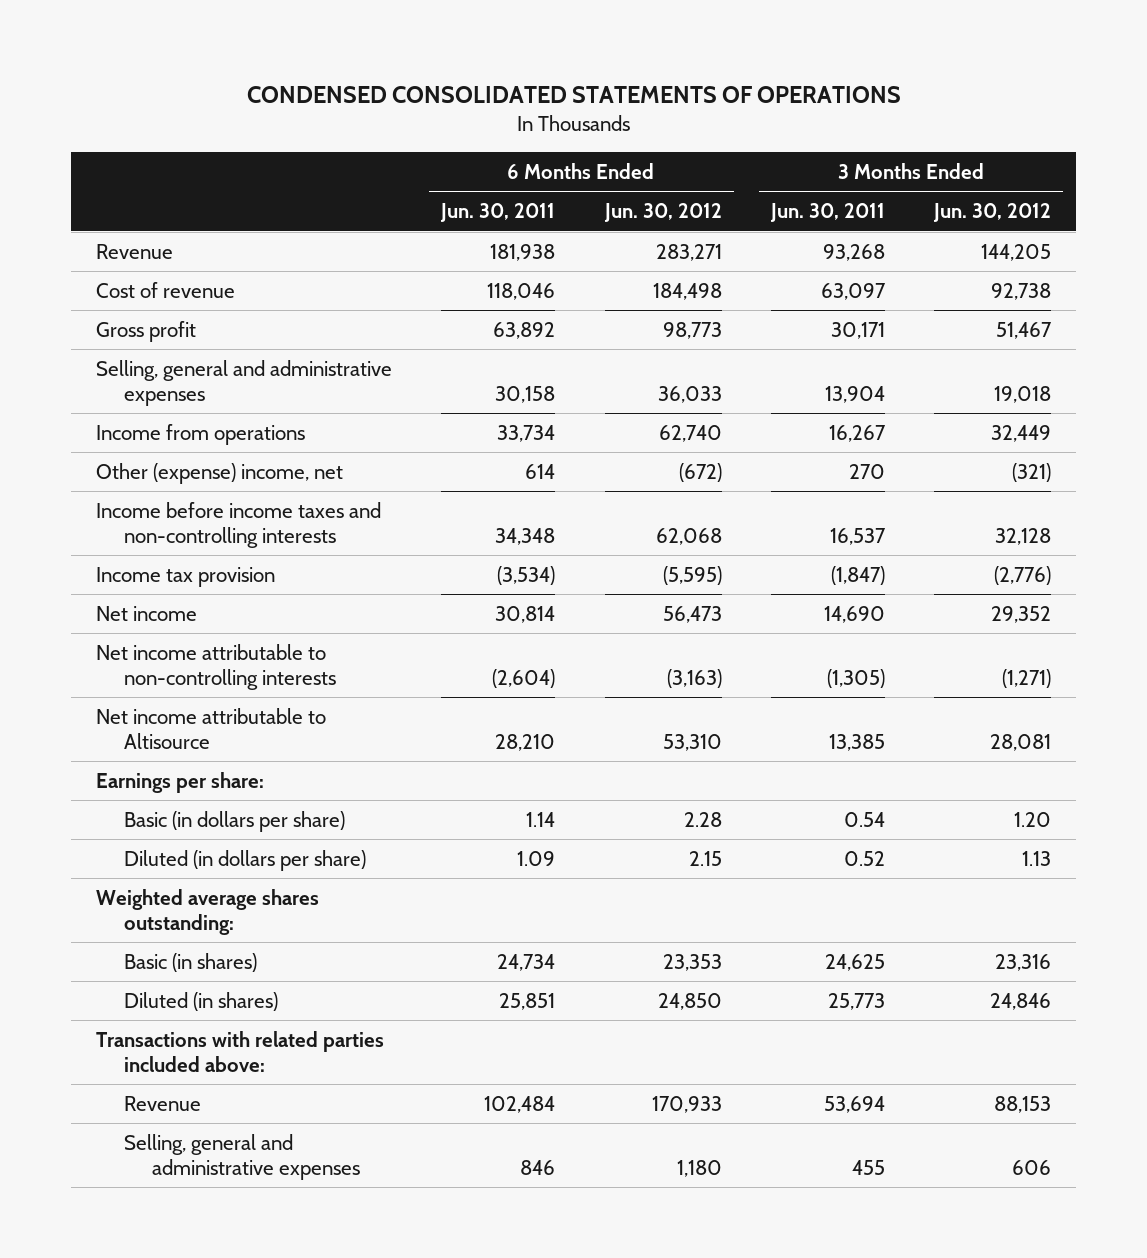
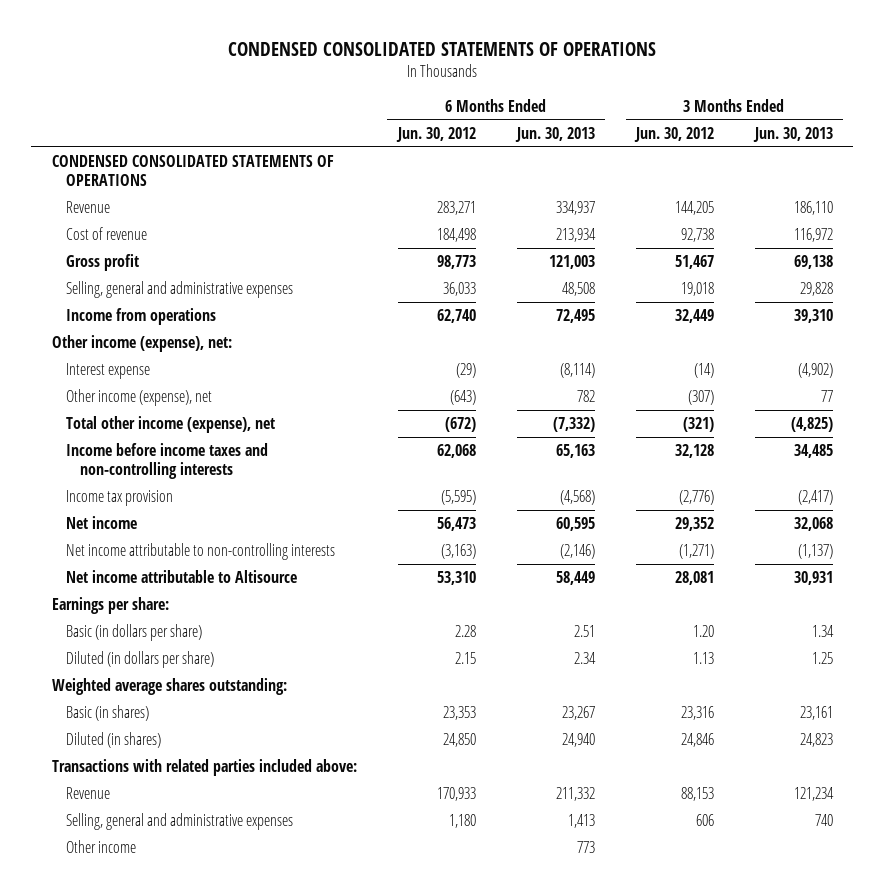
- | 6 Months Ended Jun. 30, 2011 | 6 Months Ended Jun. 30, 2012 | 3 Months Ended Jun. 30, 2011 | 3 Months Ended Jun. 30, 2012
+ | 6 Months Ended Jun. 30, 2012 | 6 Months Ended Jun. 30, 2013 | 3 Months Ended Jun. 30, 2012 | 3 Months Ended Jun. 30, 2013
+ CONDENSED CONSOLIDATED STATEMENTS OF OPERATIONS
- Other (expense) income, net | 614 | (672) | 270 | (321)
+ Other income (expense), net:
+ Interest expense | (29) | (8,114) | (14) | (4,902)
+ Other income (expense), net | (643) | 782 | (307) | 77
+ Total other income (expense), net | (672) | (7,332) | (321) | (4,825)
+ Other income | | 773 | |

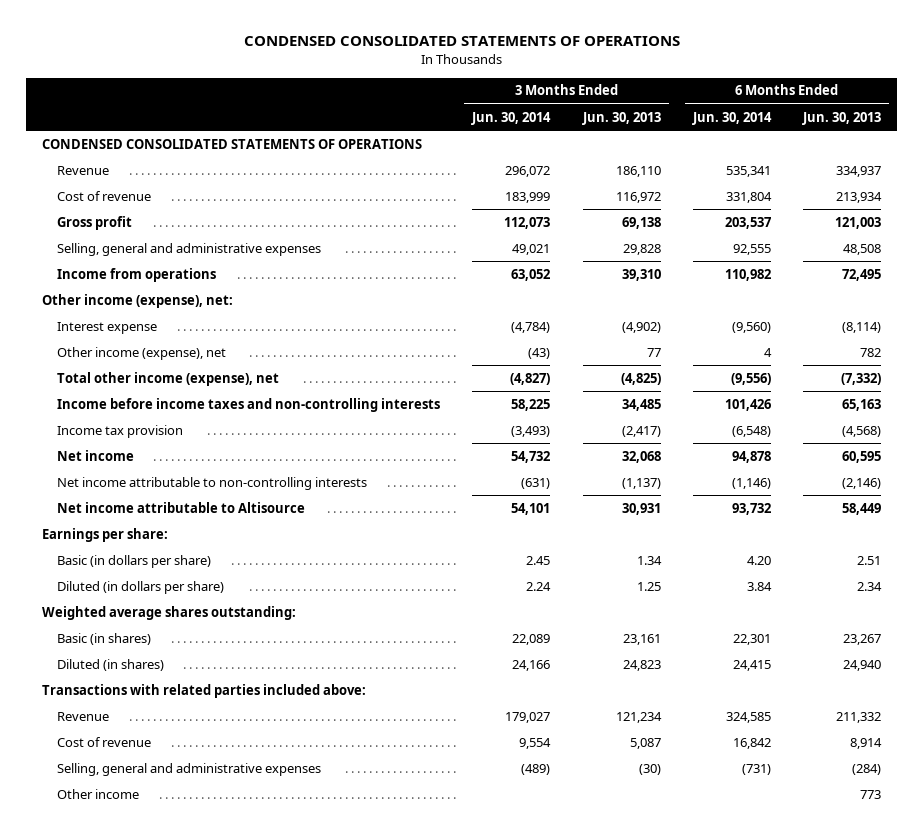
- | 6 Months Ended Jun. 30, 2012 | 6 Months Ended Jun. 30, 2013 | 3 Months Ended Jun. 30, 2012 | 3 Months Ended Jun. 30, 2013
+ | 3 Months Ended Jun. 30, 2014 | 3 Months Ended Jun. 30, 2013 | 6 Months Ended Jun. 30, 2014 | 6 Months Ended Jun. 30, 2013
- Selling, general and administrative expenses | 1,180 | 1,413 | 606 | 740
+ Cost of revenue | 9,554 | 5,087 | 16,842 | 8,914
+ Selling, general and administrative expenses | (489) | (30) | (731) | (284)

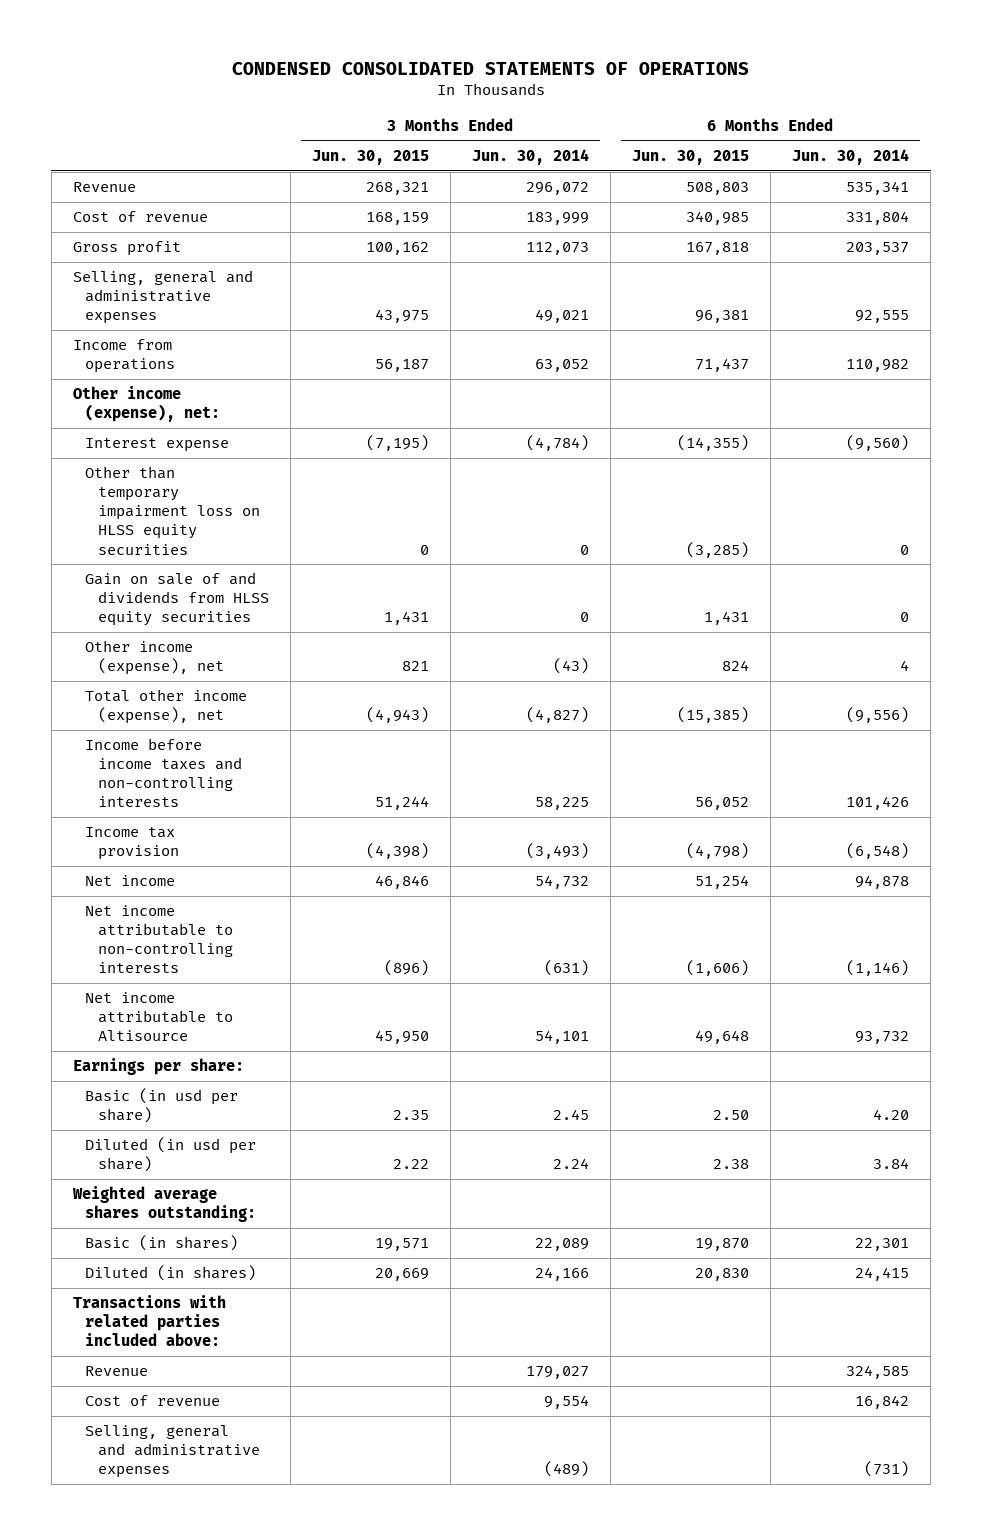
- | 3 Months Ended Jun. 30, 2014 | 3 Months Ended Jun. 30, 2013 | 6 Months Ended Jun. 30, 2014 | 6 Months Ended Jun. 30, 2013
+ | 3 Months Ended Jun. 30, 2015 | 3 Months Ended Jun. 30, 2014 | 6 Months Ended Jun. 30, 2015 | 6 Months Ended Jun. 30, 2014
- CONDENSED CONSOLIDATED STATEMENTS OF OPERATIONS
+ Other than temporary impairment loss on HLSS equity securities | 0 | 0 | (3,285) | 0
+ Gain on sale of and dividends from HLSS equity securities | 1,431 | 0 | 1,431 | 0
- Basic (in dollars per share) | 2.45 | 1.34 | 4.20 | 2.51
- Diluted (in dollars per share) | 2.24 | 1.25 | 3.84 | 2.34
+ Basic (in usd per share) | 2.35 | 2.45 | 2.50 | 4.20
+ Diluted (in usd per share) | 2.22 | 2.24 | 2.38 | 3.84
- Other income | | | | 773

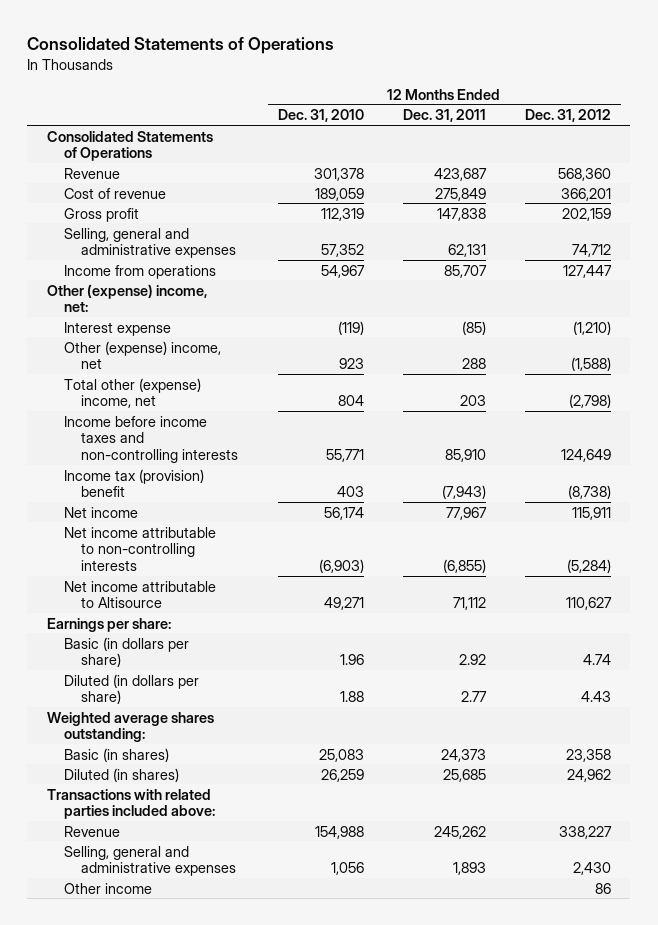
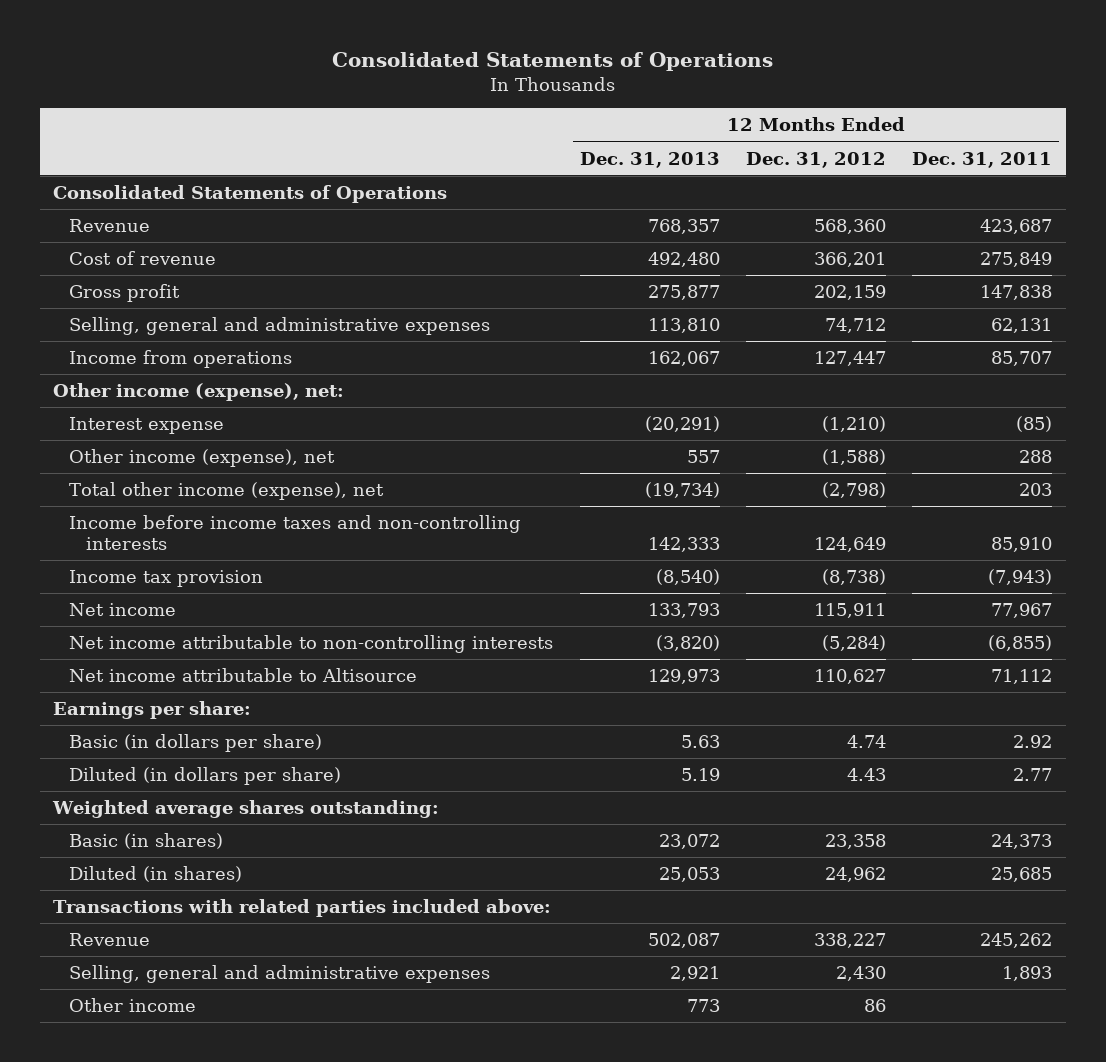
- | 12 Months Ended Dec. 31, 2010 | 12 Months Ended Dec. 31, 2011 | 12 Months Ended Dec. 31, 2012
+ | 12 Months Ended Dec. 31, 2013 | 12 Months Ended Dec. 31, 2012 | 12 Months Ended Dec. 31, 2011
- Other (expense) income, net:
+ Other income (expense), net:
- Other (expense) income, net | 923 | 288 | (1,588)
- Total other (expense) income, net | 804 | 203 | (2,798)
+ Other income (expense), net | 557 | (1,588) | 288
+ Total other income (expense), net | (19,734) | (2,798) | 203
- Income tax (provision) benefit | 403 | (7,943) | (8,738)
+ Income tax provision | (8,540) | (8,738) | (7,943)

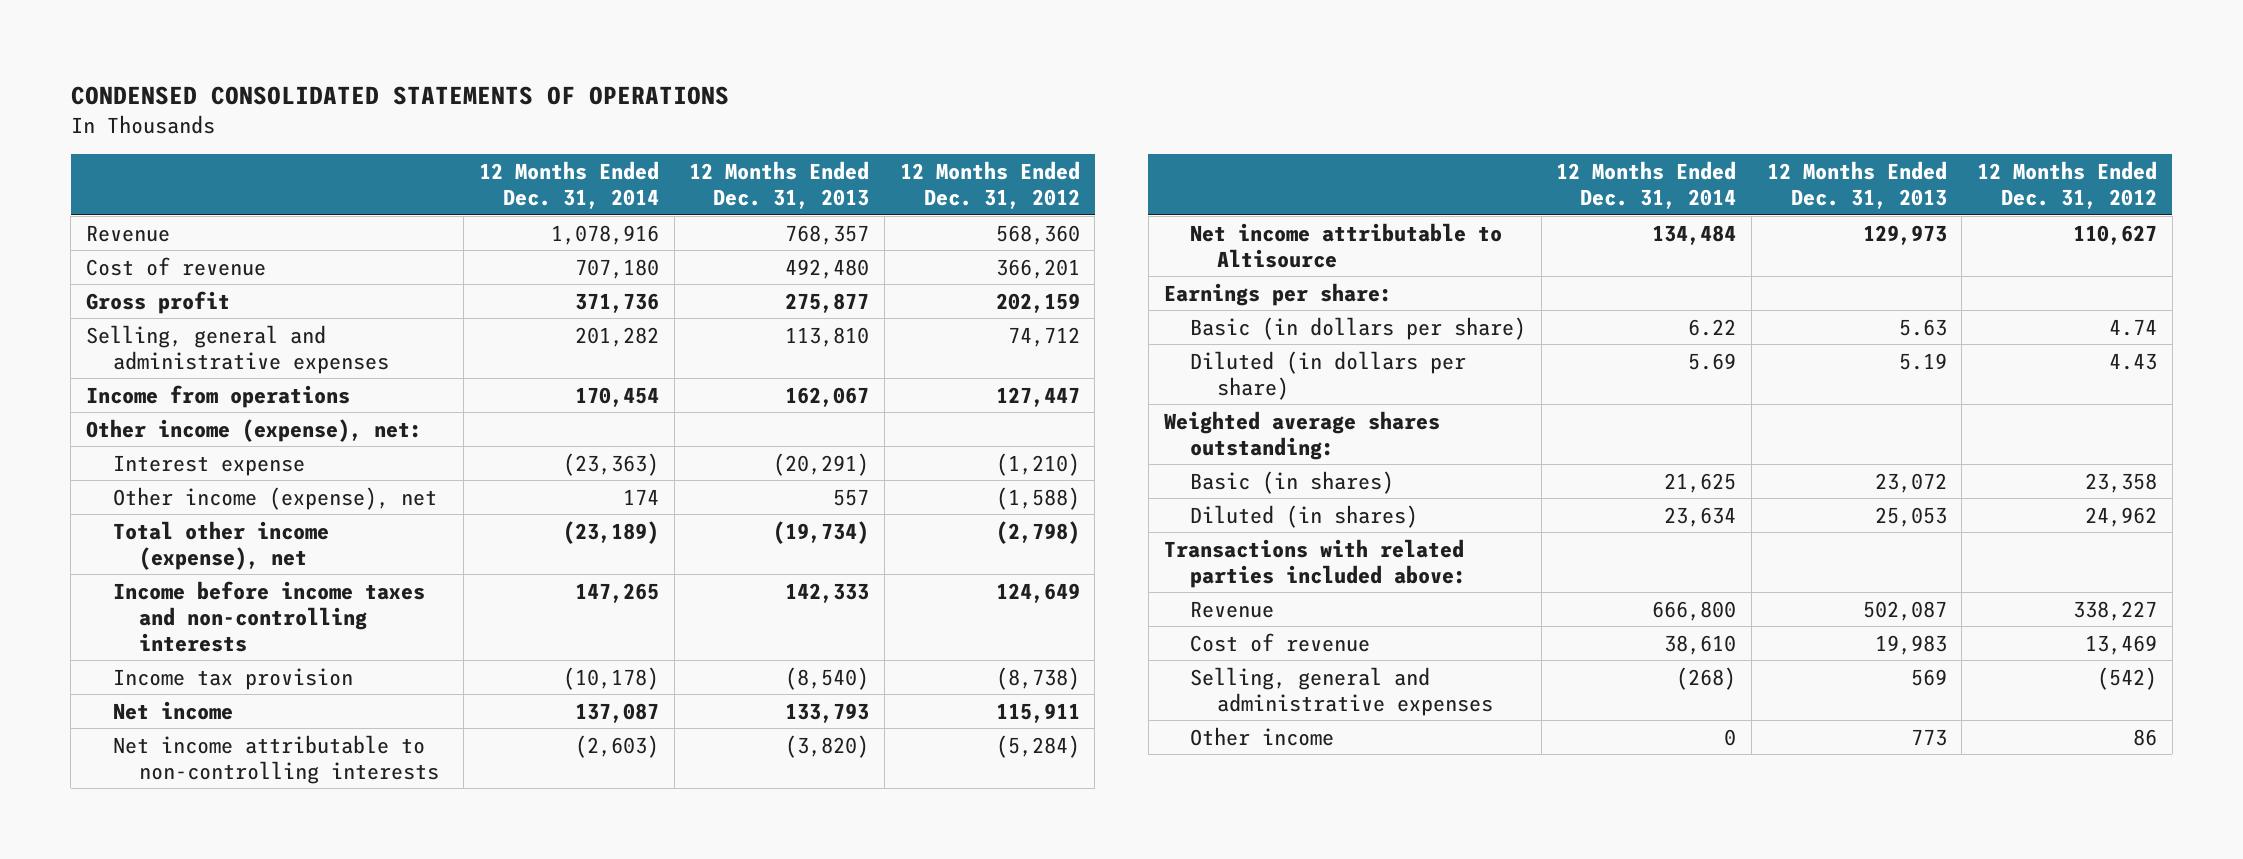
- Consolidated Statements of Operations
+ CONDENSED CONSOLIDATED STATEMENTS OF OPERATIONS
- | 12 Months Ended Dec. 31, 2013 | 12 Months Ended Dec. 31, 2012 | 12 Months Ended Dec. 31, 2011
+ | 12 Months Ended Dec. 31, 2014 | 12 Months Ended Dec. 31, 2013 | 12 Months Ended Dec. 31, 2012
- Consolidated Statements of Operations
- Selling, general and administrative expenses | 2,921 | 2,430 | 1,893
+ Cost of revenue | 38,610 | 19,983 | 13,469
+ Selling, general and administrative expenses | (268) | 569 | (542)

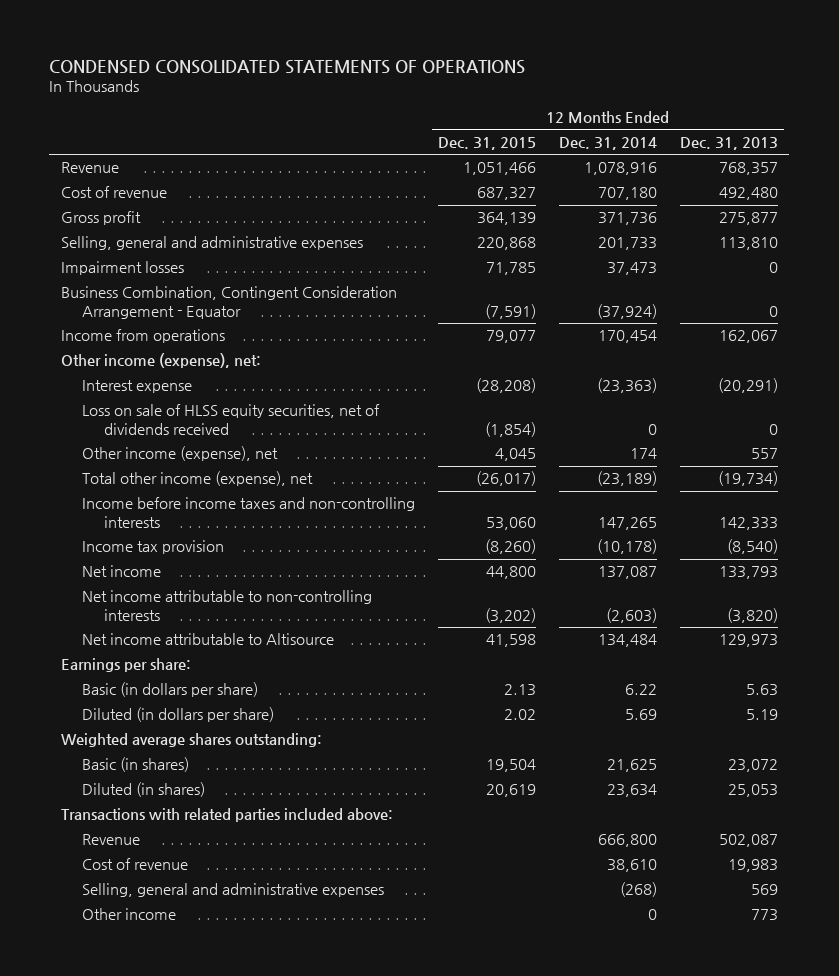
- | 12 Months Ended Dec. 31, 2014 | 12 Months Ended Dec. 31, 2013 | 12 Months Ended Dec. 31, 2012
+ | 12 Months Ended Dec. 31, 2015 | 12 Months Ended Dec. 31, 2014 | 12 Months Ended Dec. 31, 2013
- Selling, general and administrative expenses | 201,282 | 113,810 | 74,712
+ Selling, general and administrative expenses | 220,868 | 201,733 | 113,810
+ Impairment losses | 71,785 | 37,473 | 0
+ Business Combination, Contingent Consideration Arrangement - Equator | (7,591) | (37,924) | 0
+ Loss on sale of HLSS equity securities, net of dividends received | (1,854) | 0 | 0

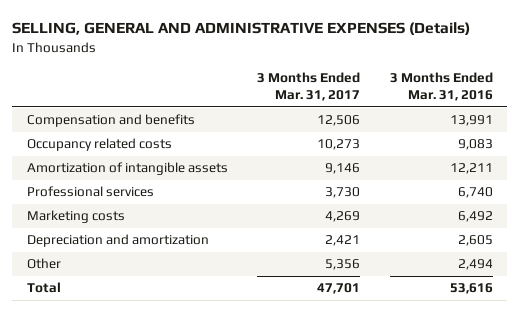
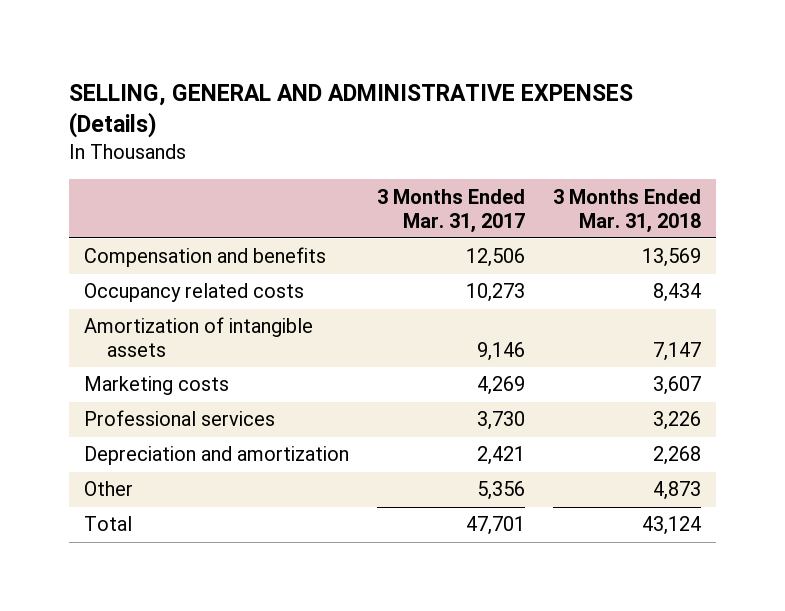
- | 3 Months Ended Mar. 31, 2017 | 3 Months Ended Mar. 31, 2016
+ | 3 Months Ended Mar. 31, 2017 | 3 Months Ended Mar. 31, 2018
moved down: Professional services | 3,730 | 3,226

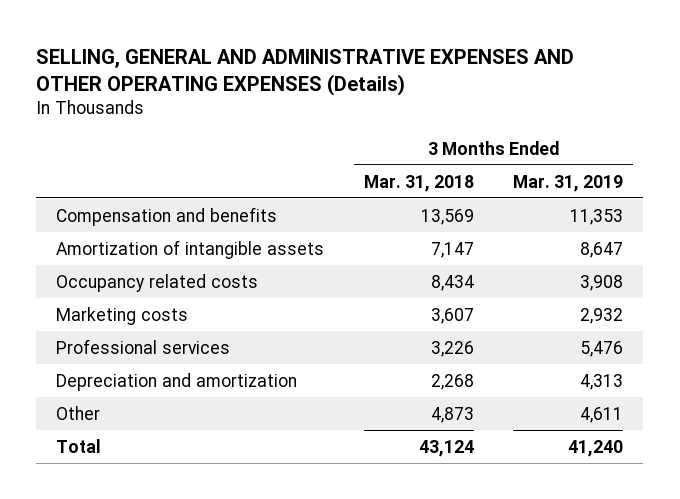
- SELLING, GENERAL AND ADMINISTRATIVE EXPENSES (Details)
+ SELLING, GENERAL AND ADMINISTRATIVE EXPENSES AND OTHER OPERATING EXPENSES (Details)
- | 3 Months Ended Mar. 31, 2017 | 3 Months Ended Mar. 31, 2018
+ | 3 Months Ended Mar. 31, 2018 | 3 Months Ended Mar. 31, 2019
moved down: Occupancy related costs | 8,434 | 3,908

